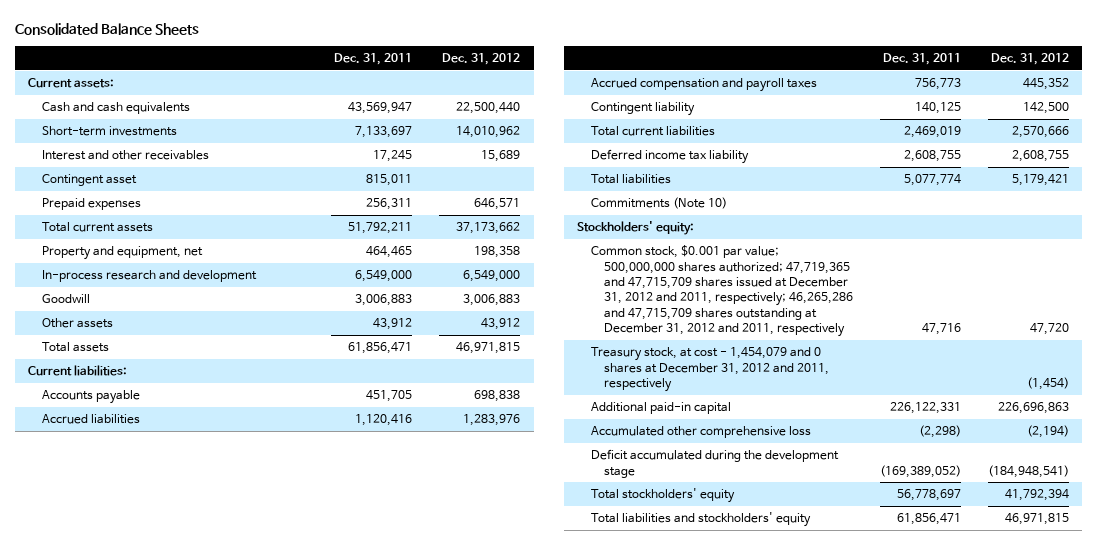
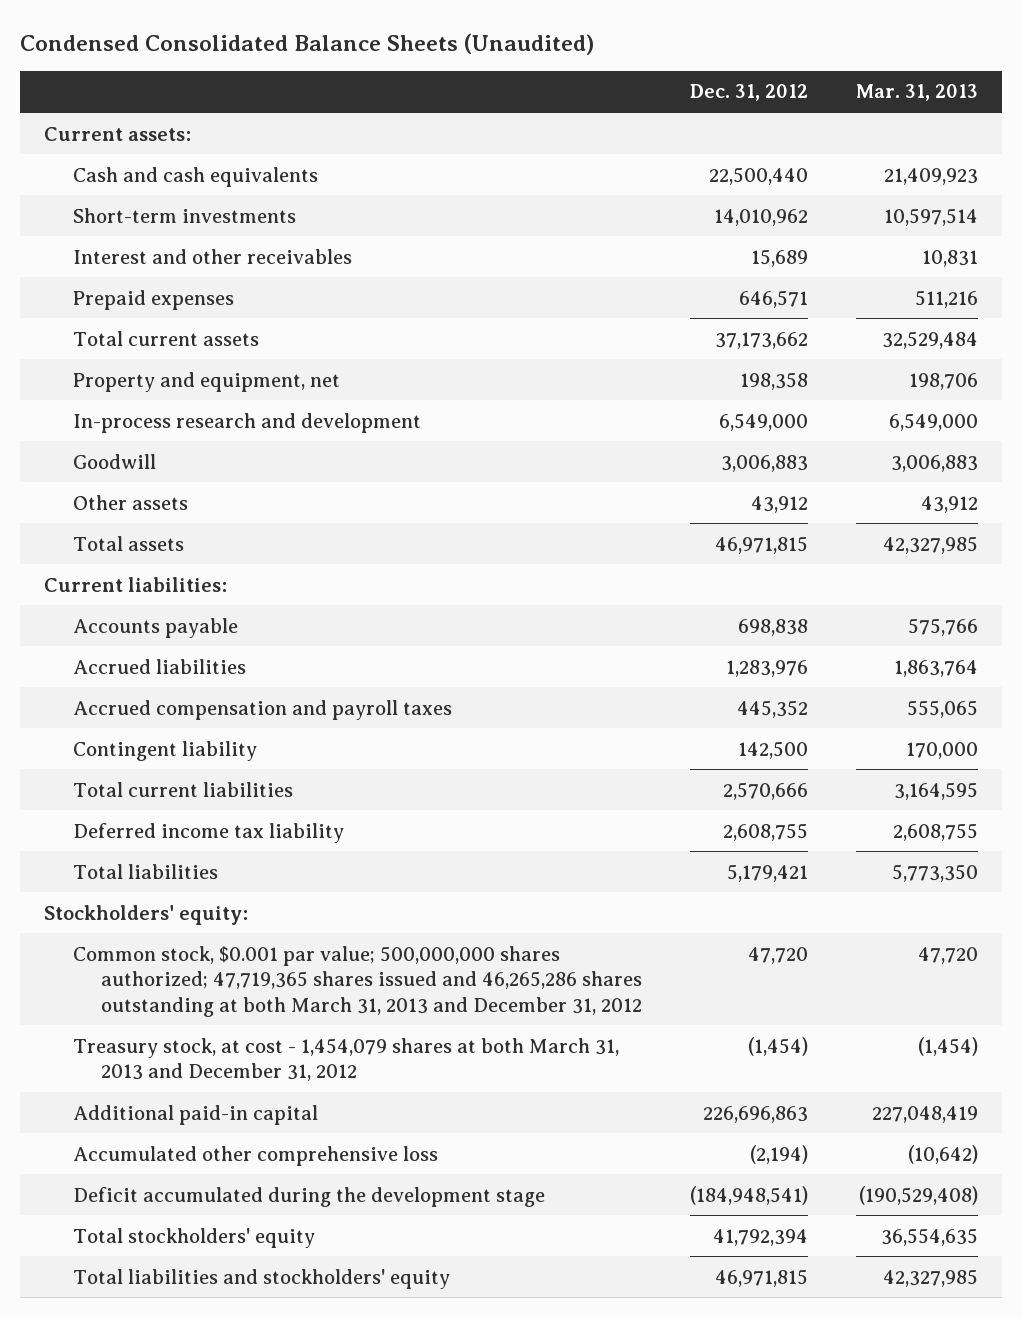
- Consolidated Balance Sheets
+ Condensed Consolidated Balance Sheets (Unaudited)
- | Dec. 31, 2011 | Dec. 31, 2012
+ | Dec. 31, 2012 | Mar. 31, 2013
- Contingent asset | 815,011 |
- Commitments (Note 10)
- Common stock, $0.001 par value; 500,000,000 shares authorized; 47,719,365 and 47,715,709 shares issued at December 31, 2012 and 2011, respectively; 46,265,286 and 47,715,709 shares outstanding at December 31, 2012 and 2011, respectively | 47,716 | 47,720
- Treasury stock, at cost - 1,454,079 and 0 shares at December 31, 2012 and 2011, respectively | | (1,454)
+ Common stock, $0.001 par value; 500,000,000 shares authorized; 47,719,365 shares issued and 46,265,286 shares outstanding at both March 31, 2013 and December 31, 2012 | 47,720 | 47,720
+ Treasury stock, at cost - 1,454,079 shares at both March 31, 2013 and December 31, 2012 | (1,454) | (1,454)

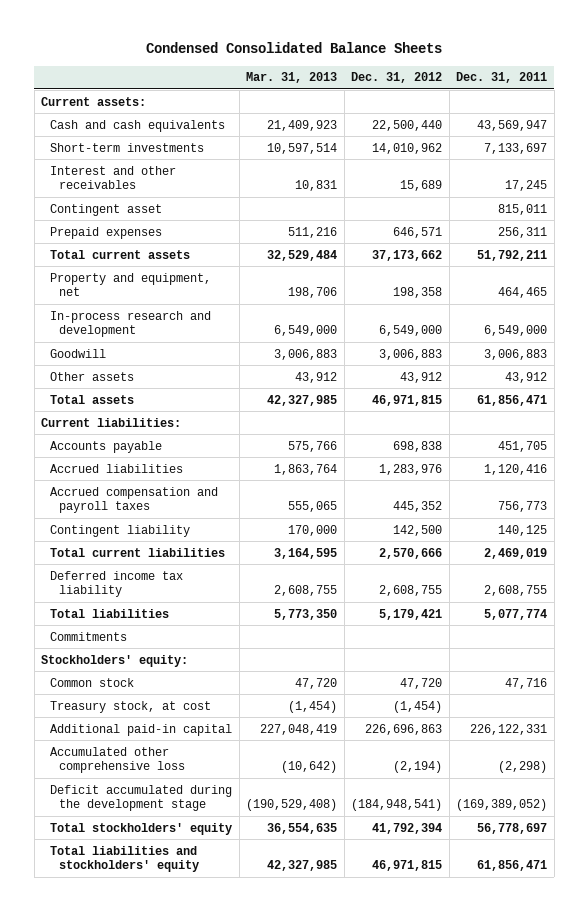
- Condensed Consolidated Balance Sheets (Unaudited)
+ Condensed Consolidated Balance Sheets
- | Dec. 31, 2012 | Mar. 31, 2013
+ | Mar. 31, 2013 | Dec. 31, 2012 | Dec. 31, 2011
+ Contingent asset | | | 815,011
+ Commitments
- Common stock, $0.001 par value; 500,000,000 shares authorized; 47,719,365 shares issued and 46,265,286 shares outstanding at both March 31, 2013 and December 31, 2012 | 47,720 | 47,720
- Treasury stock, at cost - 1,454,079 shares at both March 31, 2013 and December 31, 2012 | (1,454) | (1,454)
+ Common stock | 47,720 | 47,720 | 47,716
+ Treasury stock, at cost | (1,454) | (1,454) |

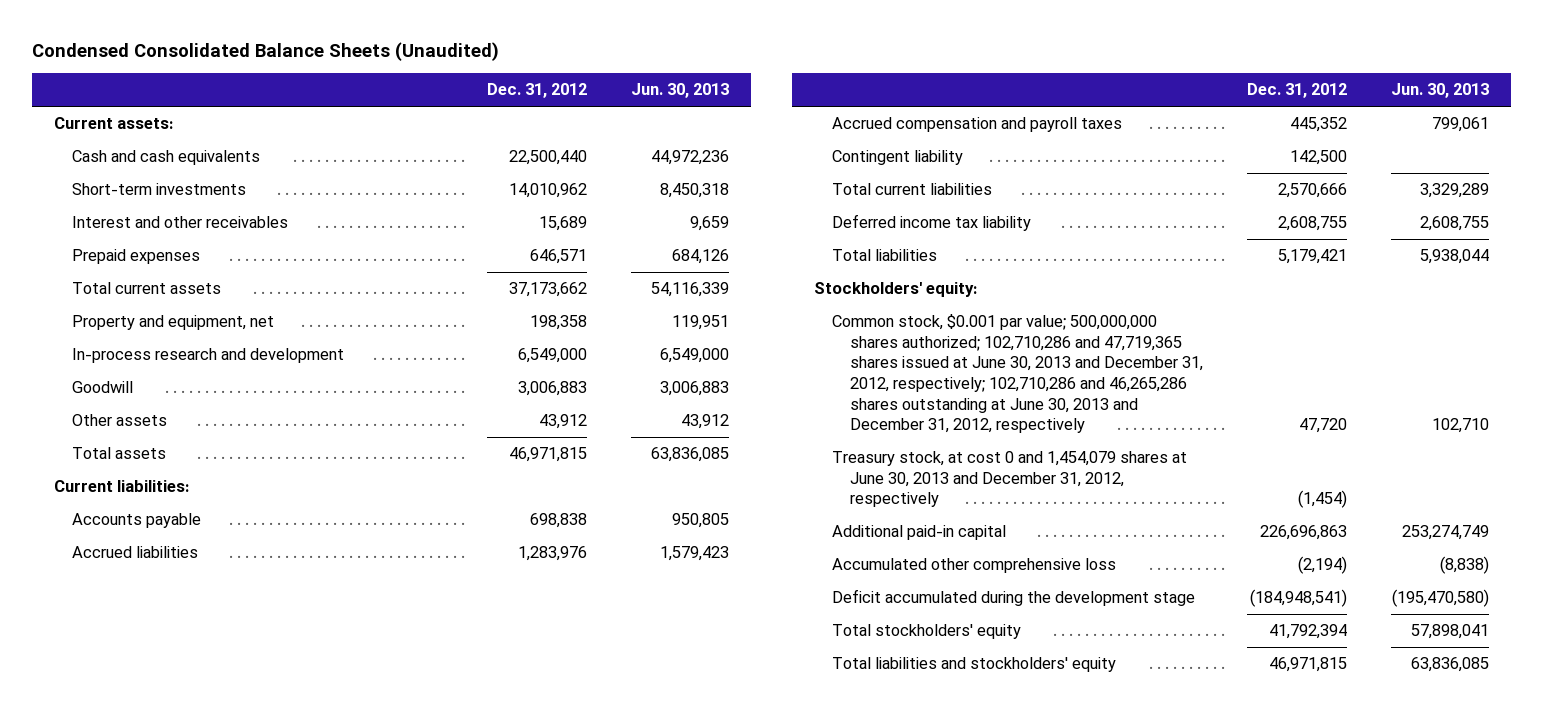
- Condensed Consolidated Balance Sheets
+ Condensed Consolidated Balance Sheets (Unaudited)
- | Mar. 31, 2013 | Dec. 31, 2012 | Dec. 31, 2011
+ | Dec. 31, 2012 | Jun. 30, 2013
- Contingent asset | | | 815,011
- Commitments
- Common stock | 47,720 | 47,720 | 47,716
- Treasury stock, at cost | (1,454) | (1,454) |
+ Common stock, $0.001 par value; 500,000,000 shares authorized; 102,710,286 and 47,719,365 shares issued at June 30, 2013 and December 31, 2012, respectively; 102,710,286 and 46,265,286 shares outstanding at June 30, 2013 and December 31, 2012, respectively | 47,720 | 102,710
+ Treasury stock, at cost 0 and 1,454,079 shares at June 30, 2013 and December 31, 2012, respectively | (1,454) |

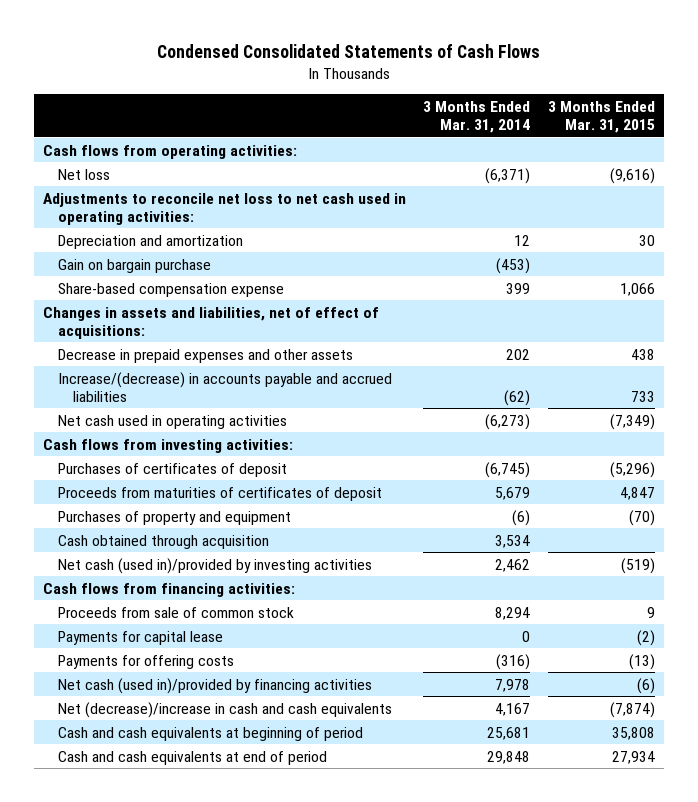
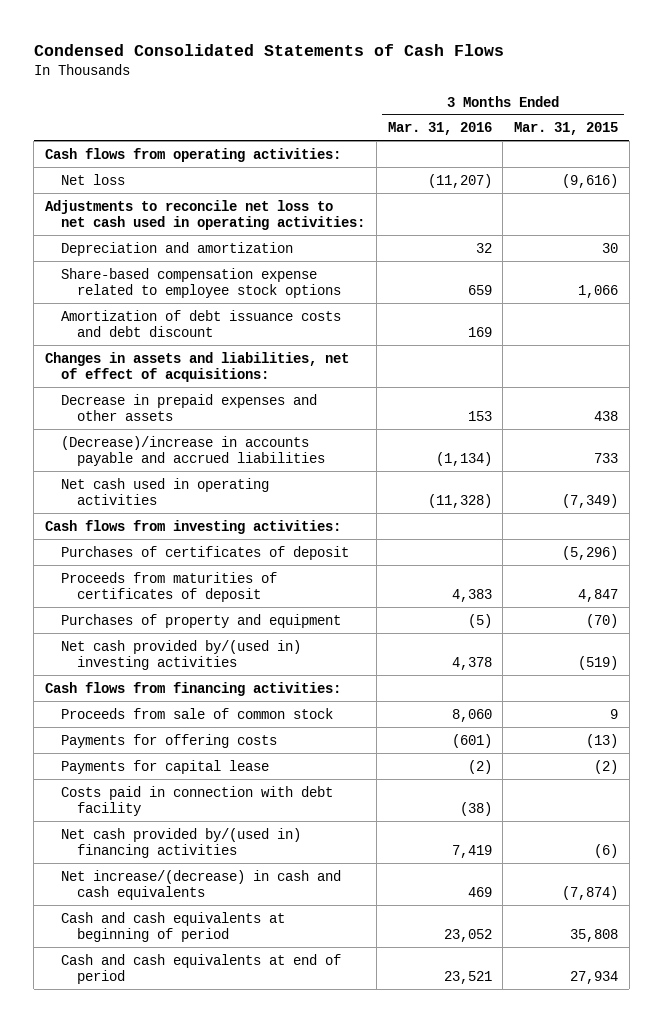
- | 3 Months Ended Mar. 31, 2014 | 3 Months Ended Mar. 31, 2015
+ | 3 Months Ended Mar. 31, 2016 | 3 Months Ended Mar. 31, 2015
- Gain on bargain purchase | (453) |
- Share-based compensation expense | 399 | 1,066
+ Share-based compensation expense related to employee stock options | 659 | 1,066
+ Amortization of debt issuance costs and debt discount | 169 |
- Increase/(decrease) in accounts payable and accrued liabilities | (62) | 733
+ (Decrease)/increase in accounts payable and accrued liabilities | (1,134) | 733
- Cash obtained through acquisition | 3,534 |
- Net cash (used in)/provided by investing activities | 2,462 | (519)
+ Net cash provided by/(used in) investing activities | 4,378 | (519)
- Net cash (used in)/provided by financing activities | 7,978 | (6)
- Net (decrease)/increase in cash and cash equivalents | 4,167 | (7,874)
moved down: Payments for capital lease | (2) | (2)
+ Costs paid in connection with debt facility | (38) |
+ Net cash provided by/(used in) financing activities | 7,419 | (6)
+ Net increase/(decrease) in cash and cash equivalents | 469 | (7,874)

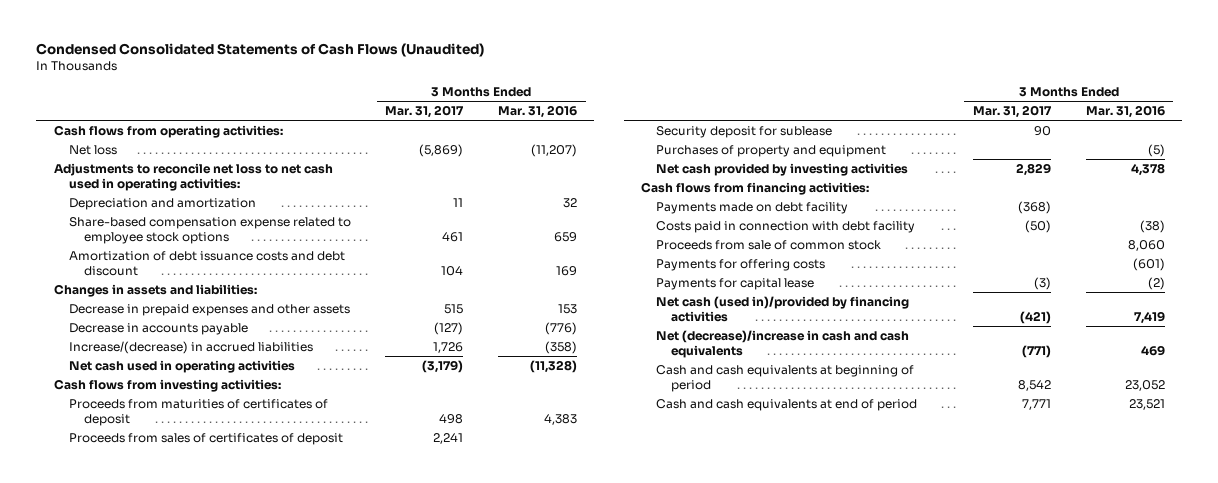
- Condensed Consolidated Statements of Cash Flows
+ Condensed Consolidated Statements of Cash Flows (Unaudited)
- | 3 Months Ended Mar. 31, 2016 | 3 Months Ended Mar. 31, 2015
+ | 3 Months Ended Mar. 31, 2017 | 3 Months Ended Mar. 31, 2016
- Changes in assets and liabilities, net of effect of acquisitions:
+ Changes in assets and liabilities:
- (Decrease)/increase in accounts payable and accrued liabilities | (1,134) | 733
+ Decrease in accounts payable | (127) | (776)
+ Increase/(decrease) in accrued liabilities | 1,726 | (358)
- Purchases of certificates of deposit | | (5,296)
+ Proceeds from sales of certificates of deposit | 2,241 |
+ Security deposit for sublease | 90 |
- Net cash provided by/(used in) investing activities | 4,378 | (519)
+ Net cash provided by investing activities | 2,829 | 4,378
+ Payments made on debt facility | (368) |
moved up: Costs paid in connection with debt facility | (50) | (38)
- Net cash provided by/(used in) financing activities | 7,419 | (6)
- Net increase/(decrease) in cash and cash equivalents | 469 | (7,874)
+ Net cash (used in)/provided by financing activities | (421) | 7,419
+ Net (decrease)/increase in cash and cash equivalents | (771) | 469

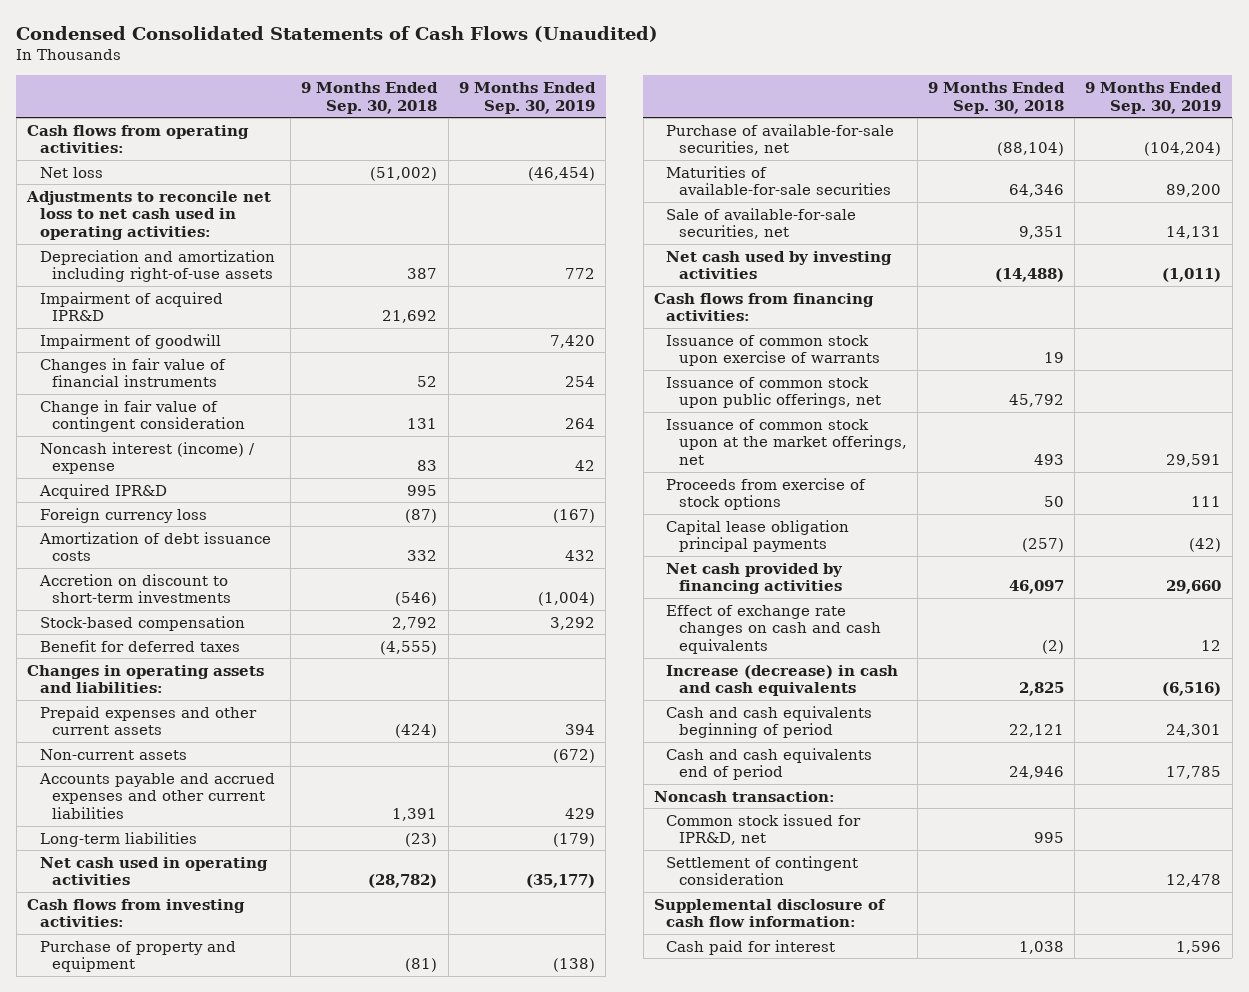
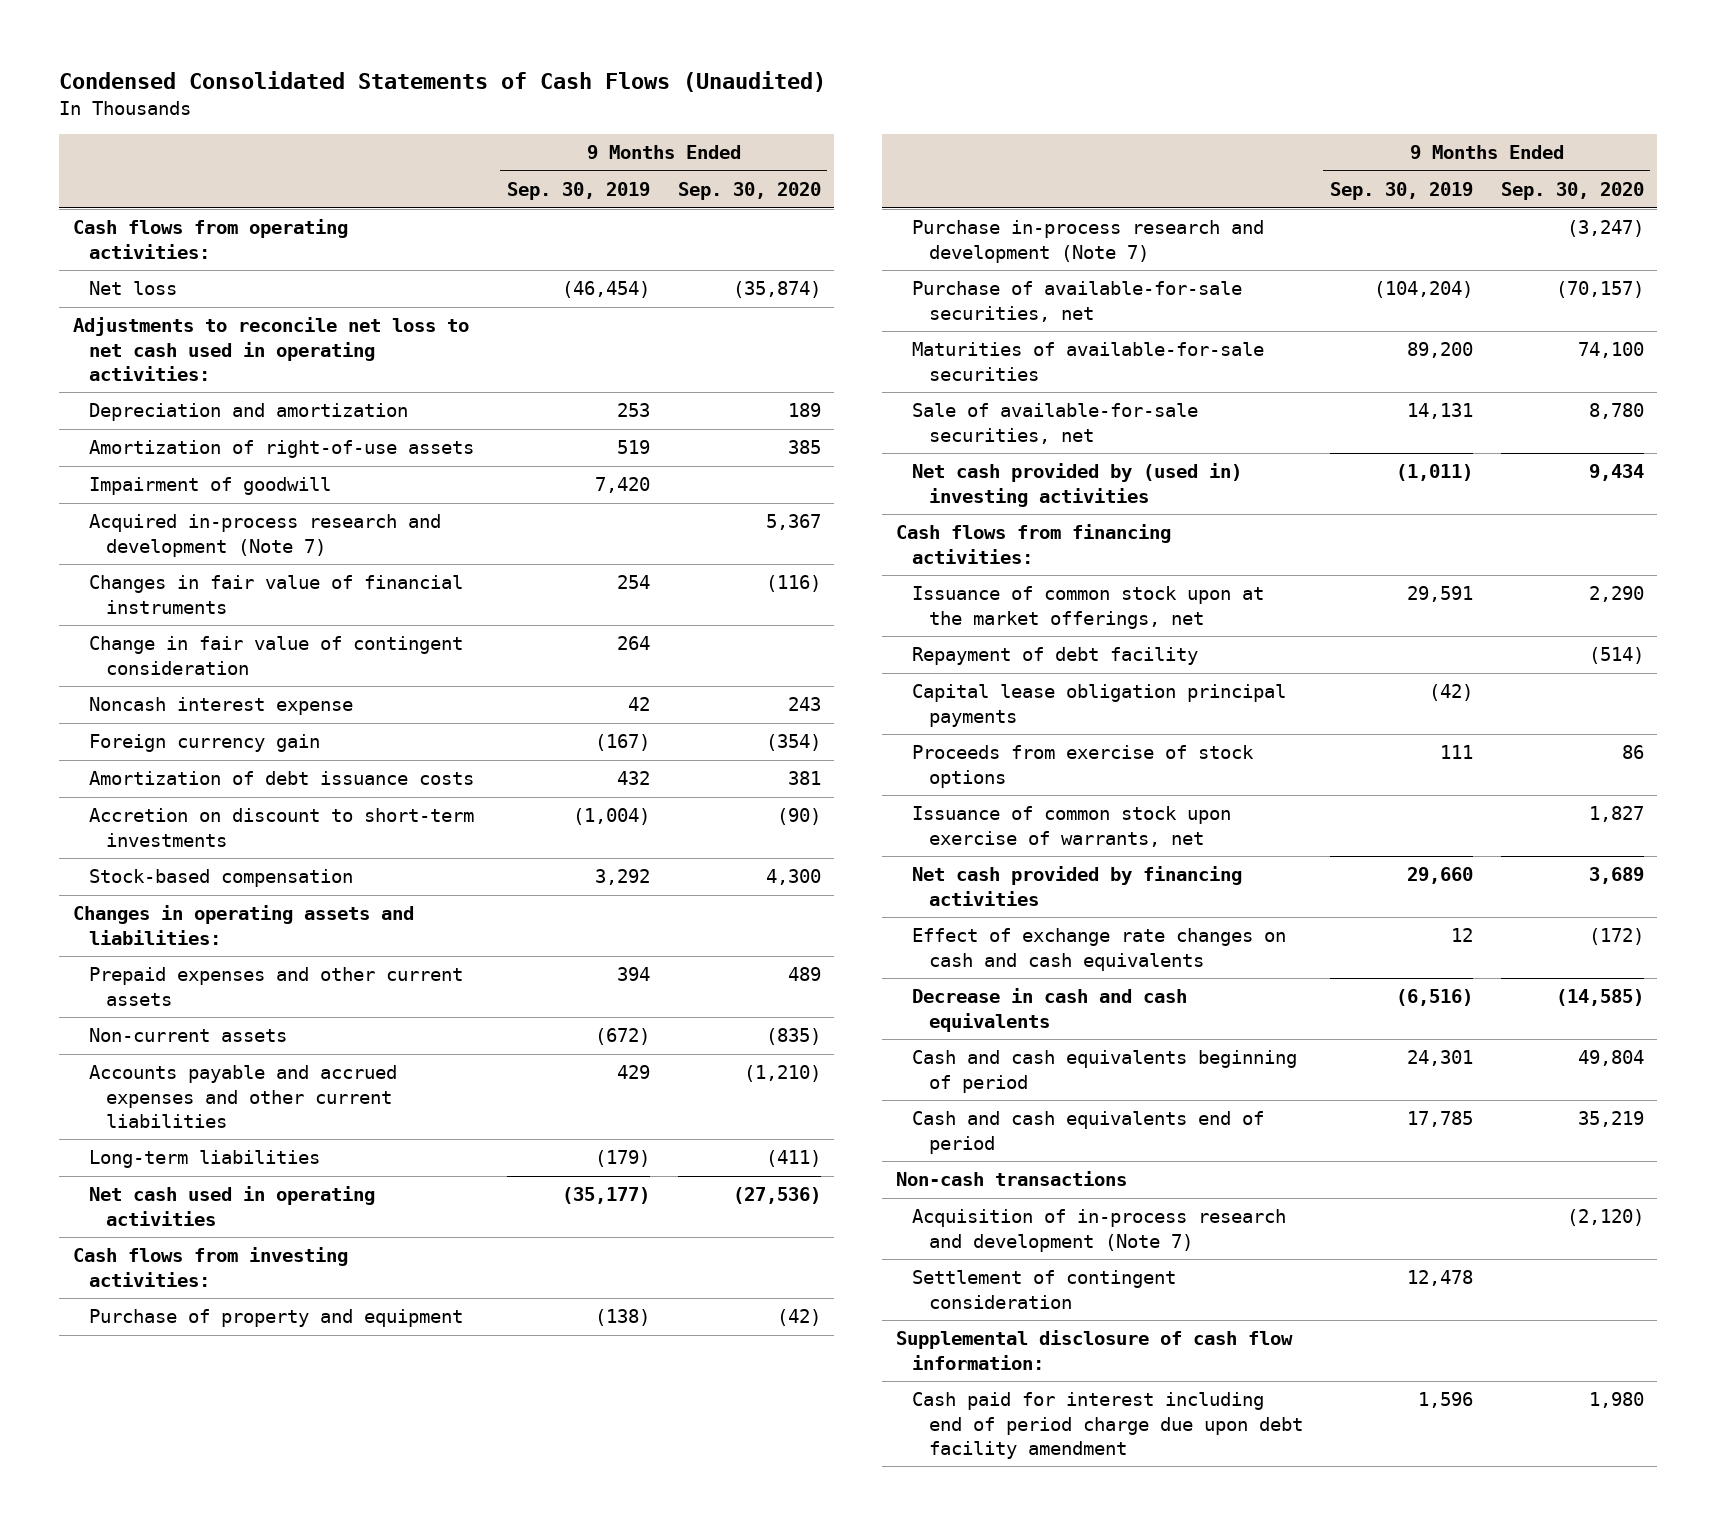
- | 9 Months Ended Sep. 30, 2018 | 9 Months Ended Sep. 30, 2019
+ | 9 Months Ended Sep. 30, 2019 | 9 Months Ended Sep. 30, 2020
- Depreciation and amortization including right-of-use assets | 387 | 772
- Impairment of acquired IPR&D | 21,692 |
+ Depreciation and amortization | 253 | 189
+ Amortization of right-of-use assets | 519 | 385
+ Acquired in-process research and development (Note 7) | | 5,367
- Noncash interest (income) / expense | 83 | 42
- Acquired IPR&D | 995 |
- Foreign currency loss | (87) | (167)
+ Noncash interest expense | 42 | 243
+ Foreign currency gain | (167) | (354)
- Benefit for deferred taxes | (4,555) |
+ Purchase in-process research and development (Note 7) | | (3,247)
- Net cash used by investing activities | (14,488) | (1,011)
+ Net cash provided by (used in) investing activities | (1,011) | 9,434
- Issuance of common stock upon exercise of warrants | 19 |
- Issuance of common stock upon public offerings, net | 45,792 |
+ Repayment of debt facility | | (514)
moved down: Proceeds from exercise of stock options | 111 | 86
+ Issuance of common stock upon exercise of warrants, net | | 1,827
- Increase (decrease) in cash and cash equivalents | 2,825 | (6,516)
+ Decrease in cash and cash equivalents | (6,516) | (14,585)
- Noncash transaction:
- Common stock issued for IPR&D, net | 995 |
+ Non-cash transactions
+ Acquisition of in-process research and development (Note 7) | | (2,120)
- Cash paid for interest | 1,038 | 1,596
+ Cash paid for interest including end of period charge due upon debt facility amendment | 1,596 | 1,980

